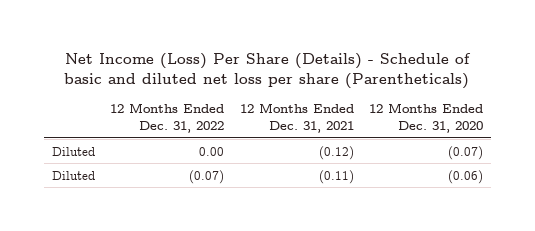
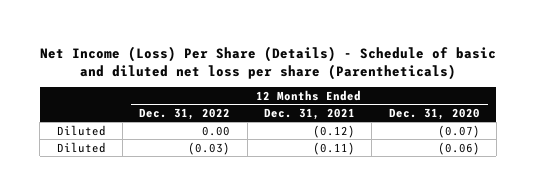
- Diluted | (0.07) | (0.11) | (0.06)
+ Diluted | (0.03) | (0.11) | (0.06)

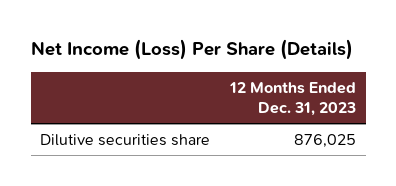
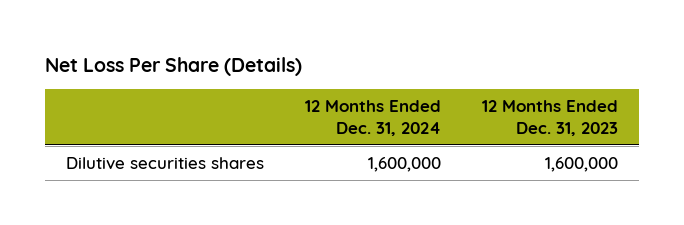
- Net Income (Loss) Per Share (Details)
+ Net Loss Per Share (Details)
- | 12 Months Ended Dec. 31, 2023
+ | 12 Months Ended Dec. 31, 2024 | 12 Months Ended Dec. 31, 2023
- Dilutive securities share | 876,025
+ Dilutive securities shares | 1,600,000 | 1,600,000

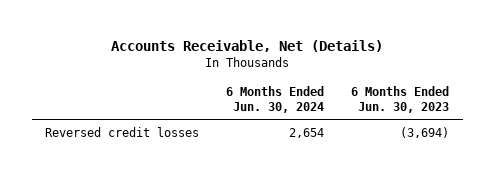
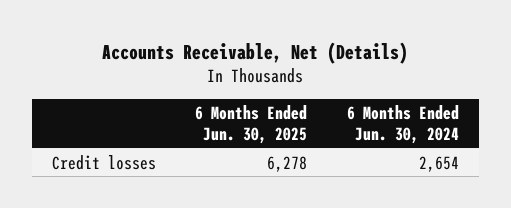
- | 6 Months Ended Jun. 30, 2024 | 6 Months Ended Jun. 30, 2023
+ | 6 Months Ended Jun. 30, 2025 | 6 Months Ended Jun. 30, 2024
- Reversed credit losses | 2,654 | (3,694)
+ Credit losses | 6,278 | 2,654

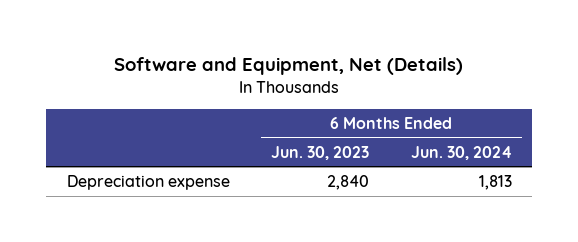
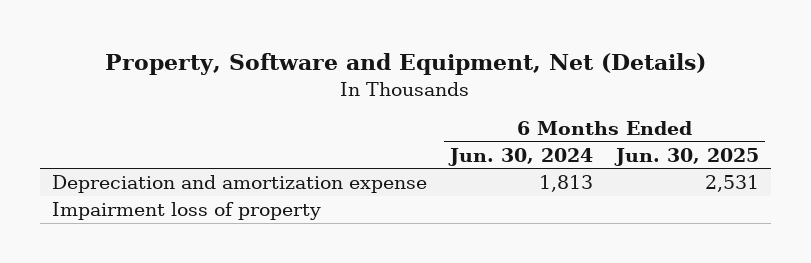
- Software and Equipment, Net (Details)
+ Property, Software and Equipment, Net (Details)
- | 6 Months Ended Jun. 30, 2023 | 6 Months Ended Jun. 30, 2024
+ | 6 Months Ended Jun. 30, 2024 | 6 Months Ended Jun. 30, 2025
- Depreciation expense | 2,840 | 1,813
+ Depreciation and amortization expense | 1,813 | 2,531
+ Impairment loss of property

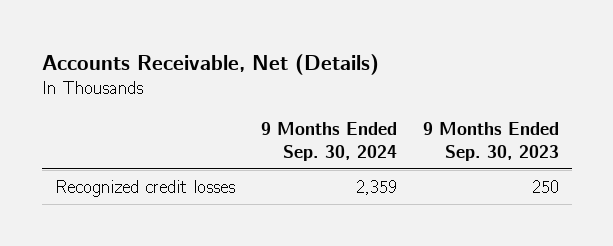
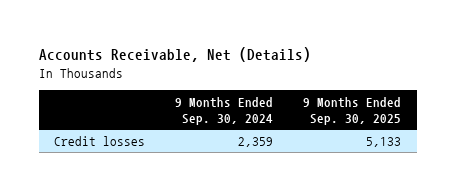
- | 9 Months Ended Sep. 30, 2024 | 9 Months Ended Sep. 30, 2023
+ | 9 Months Ended Sep. 30, 2024 | 9 Months Ended Sep. 30, 2025
- Recognized credit losses | 2,359 | 250
+ Credit losses | 2,359 | 5,133

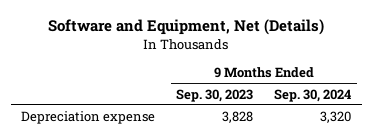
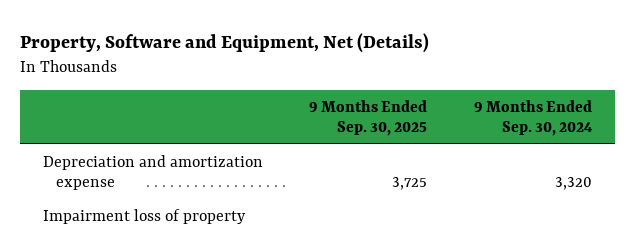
- Software and Equipment, Net (Details)
+ Property, Software and Equipment, Net (Details)
- | 9 Months Ended Sep. 30, 2023 | 9 Months Ended Sep. 30, 2024
+ | 9 Months Ended Sep. 30, 2025 | 9 Months Ended Sep. 30, 2024
- Depreciation expense | 3,828 | 3,320
+ Depreciation and amortization expense | 3,725 | 3,320
+ Impairment loss of property

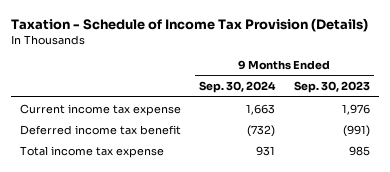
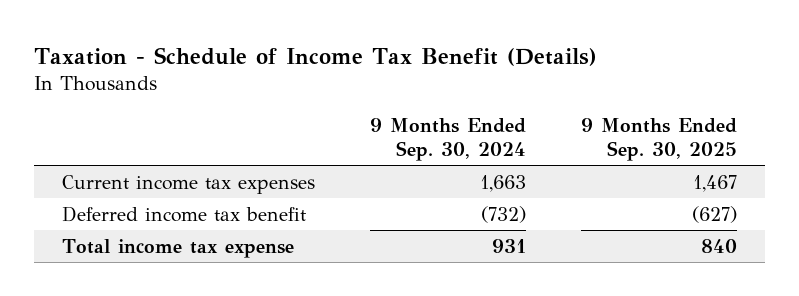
- Taxation - Schedule of Income Tax Provision (Details)
+ Taxation - Schedule of Income Tax Benefit (Details)
- | 9 Months Ended Sep. 30, 2024 | 9 Months Ended Sep. 30, 2023
+ | 9 Months Ended Sep. 30, 2024 | 9 Months Ended Sep. 30, 2025
- Current income tax expense | 1,663 | 1,976
+ Current income tax expenses | 1,663 | 1,467

